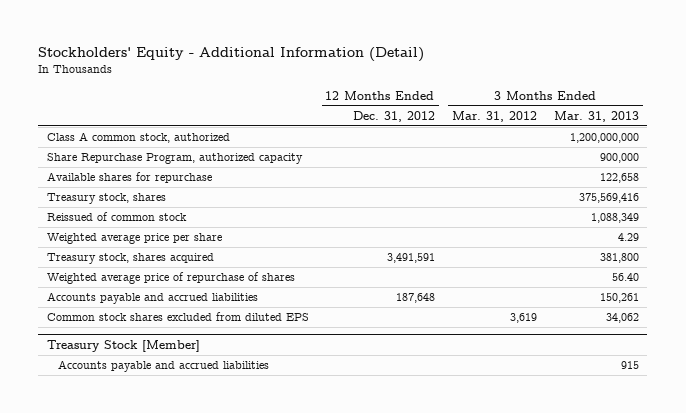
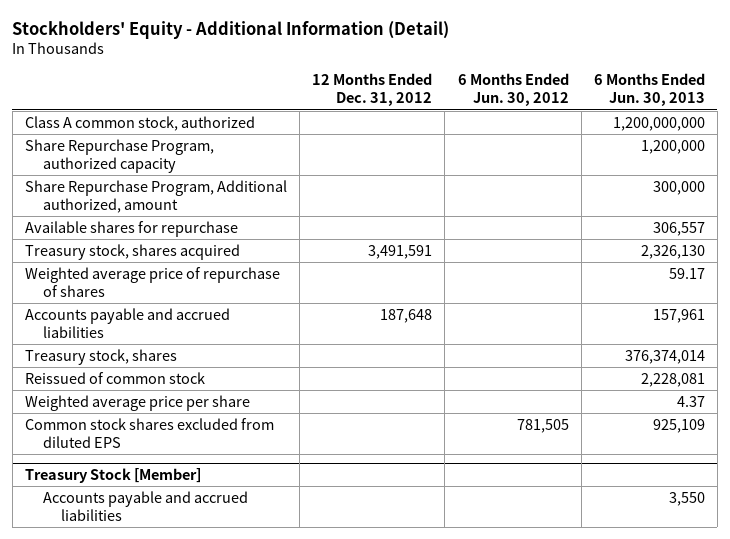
- | 12 Months Ended Dec. 31, 2012 | 3 Months Ended Mar. 31, 2012 | 3 Months Ended Mar. 31, 2013
+ | 12 Months Ended Dec. 31, 2012 | 6 Months Ended Jun. 30, 2012 | 6 Months Ended Jun. 30, 2013
+ Share Repurchase Program, Additional authorized, amount | | | 300,000
moved down: Treasury stock, shares | | | 376,374,014
moved down: Reissued of common stock | | | 2,228,081
moved down: Weighted average price per share | | | 4.37

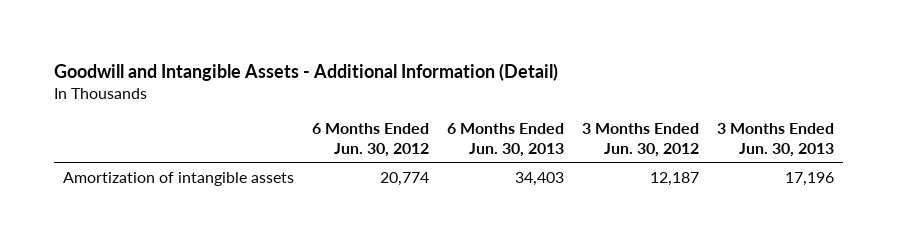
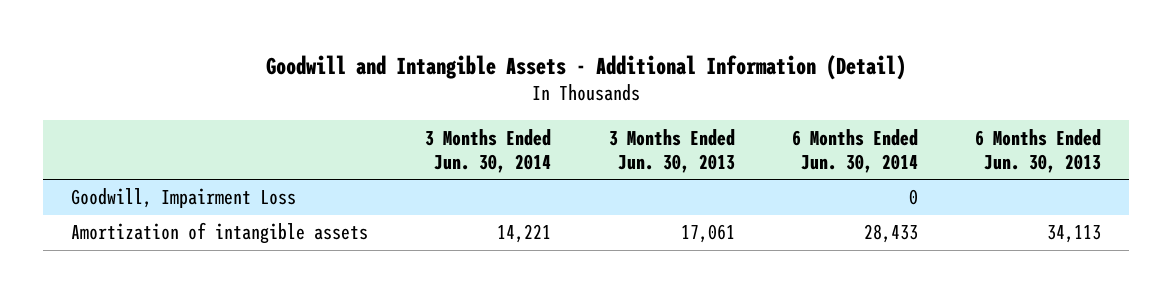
- | 6 Months Ended Jun. 30, 2012 | 6 Months Ended Jun. 30, 2013 | 3 Months Ended Jun. 30, 2012 | 3 Months Ended Jun. 30, 2013
+ | 3 Months Ended Jun. 30, 2014 | 3 Months Ended Jun. 30, 2013 | 6 Months Ended Jun. 30, 2014 | 6 Months Ended Jun. 30, 2013
- Amortization of intangible assets | 20,774 | 34,403 | 12,187 | 17,196
+ Goodwill, Impairment Loss | | | 0 |
+ Amortization of intangible assets | 14,221 | 17,061 | 28,433 | 34,113

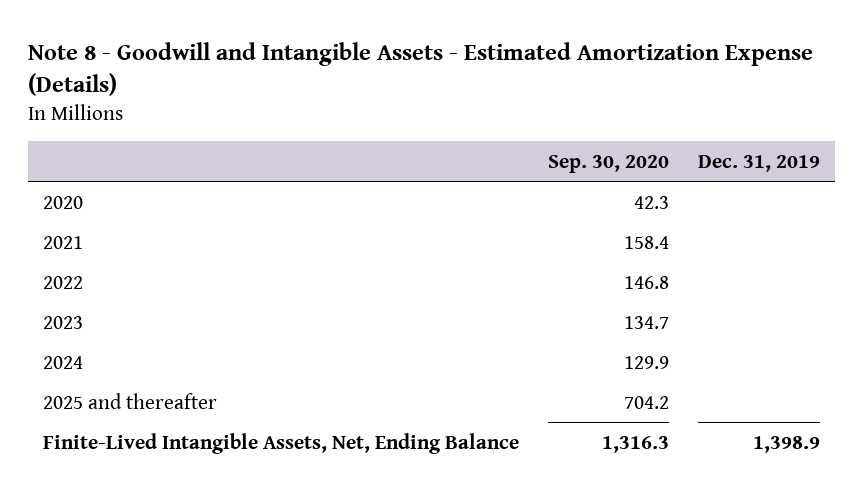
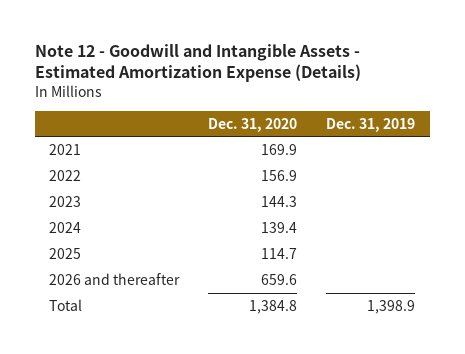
- Note 8 - Goodwill and Intangible Assets - Estimated Amortization Expense (Details)
+ Note 12 - Goodwill and Intangible Assets - Estimated Amortization Expense (Details)
- | Sep. 30, 2020 | Dec. 31, 2019
+ | Dec. 31, 2020 | Dec. 31, 2019
- 2020 | 42.3 |
- 2025 and thereafter | 704.2 |
- Finite-Lived Intangible Assets, Net, Ending Balance | 1,316.3 | 1,398.9
+ 2025 | 114.7 |
+ 2026 and thereafter | 659.6 |
+ Total | 1,384.8 | 1,398.9

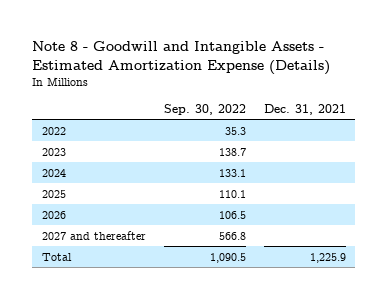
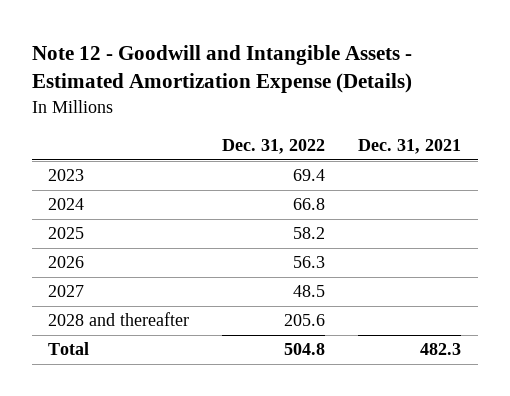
- Note 8 - Goodwill and Intangible Assets - Estimated Amortization Expense (Details)
+ Note 12 - Goodwill and Intangible Assets - Estimated Amortization Expense (Details)
- | Sep. 30, 2022 | Dec. 31, 2021
+ | Dec. 31, 2022 | Dec. 31, 2021
- 2022 | 35.3 |
- 2027 and thereafter | 566.8 |
- Total | 1,090.5 | 1,225.9
+ 2027 | 48.5 |
+ 2028 and thereafter | 205.6 |
+ Total | 504.8 | 482.3

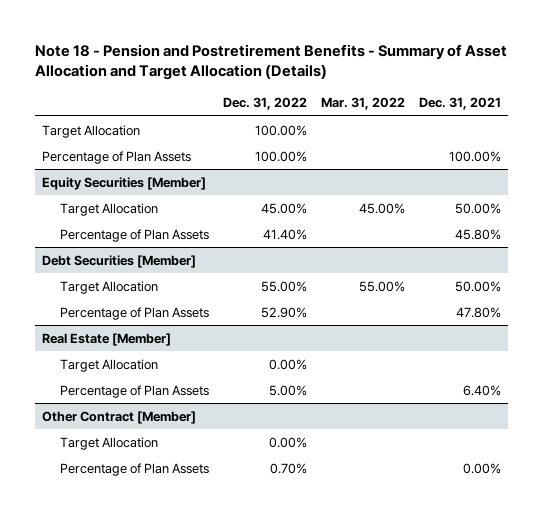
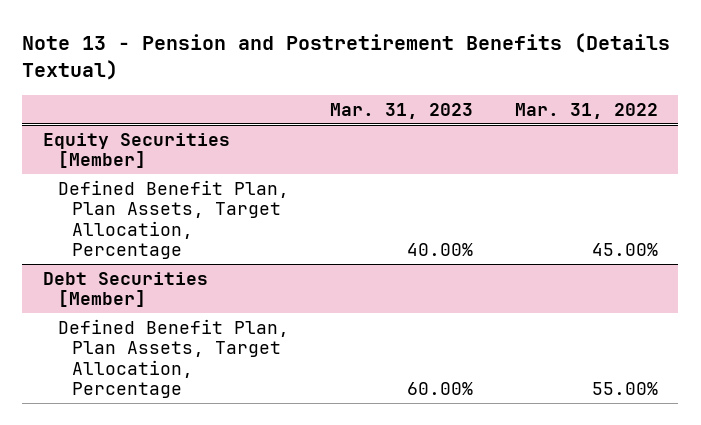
- Note 18 - Pension and Postretirement Benefits - Summary of Asset Allocation and Target Allocation (Details)
+ Note 13 - Pension and Postretirement Benefits (Details Textual)
- | Dec. 31, 2022 | Mar. 31, 2022 | Dec. 31, 2021
+ | Mar. 31, 2023 | Mar. 31, 2022
- Target Allocation | 100.00% | |
- Percentage of Plan Assets | 100.00% | | 100.00%
@ Equity Securities [Member]
- Target Allocation | 45.00% | 45.00% | 50.00%
- Percentage of Plan Assets | 41.40% | | 45.80%
+ Defined Benefit Plan, Plan Assets, Target Allocation, Percentage | 40.00% | 45.00%
@ Debt Securities [Member]
- Target Allocation | 55.00% | 55.00% | 50.00%
- Percentage of Plan Assets | 52.90% | | 47.80%
- Real Estate [Member]
- Target Allocation | 0.00% | |
- Percentage of Plan Assets | 5.00% | | 6.40%
- Other Contract [Member]
- Target Allocation | 0.00% | |
- Percentage of Plan Assets | 0.70% | | 0.00%
@ Debt Securities [Member]
+ Defined Benefit Plan, Plan Assets, Target Allocation, Percentage | 60.00% | 55.00%

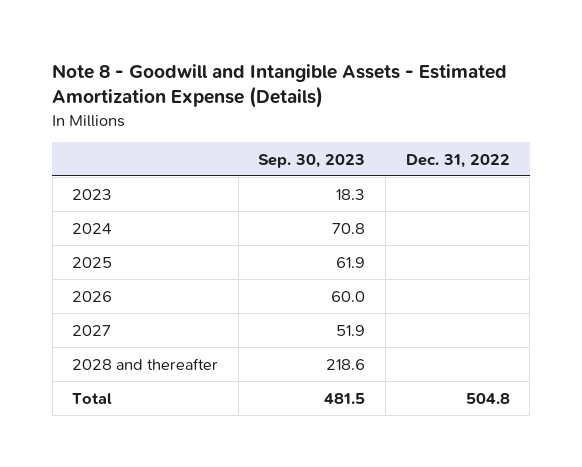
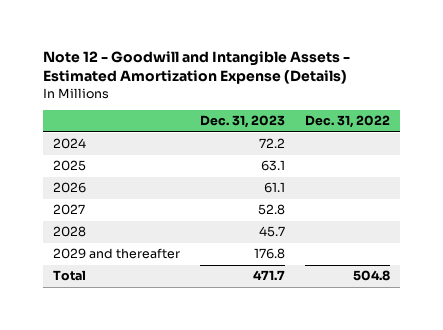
- Note 8 - Goodwill and Intangible Assets - Estimated Amortization Expense (Details)
+ Note 12 - Goodwill and Intangible Assets - Estimated Amortization Expense (Details)
- | Sep. 30, 2023 | Dec. 31, 2022
+ | Dec. 31, 2023 | Dec. 31, 2022
- 2023 | 18.3 |
- 2028 and thereafter | 218.6 |
+ 2028 | 45.7 |
+ 2029 and thereafter | 176.8 |

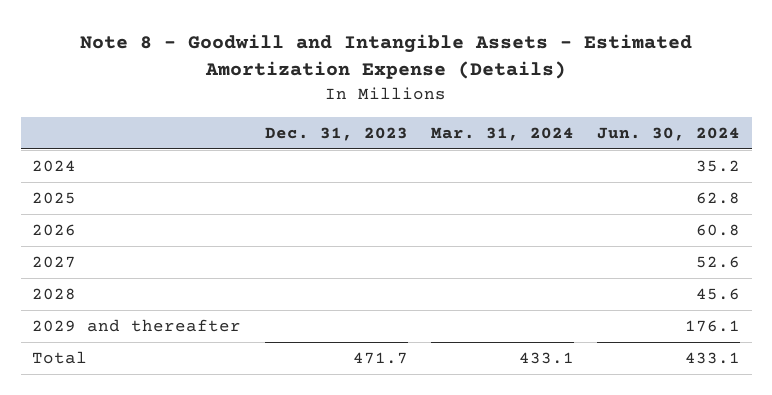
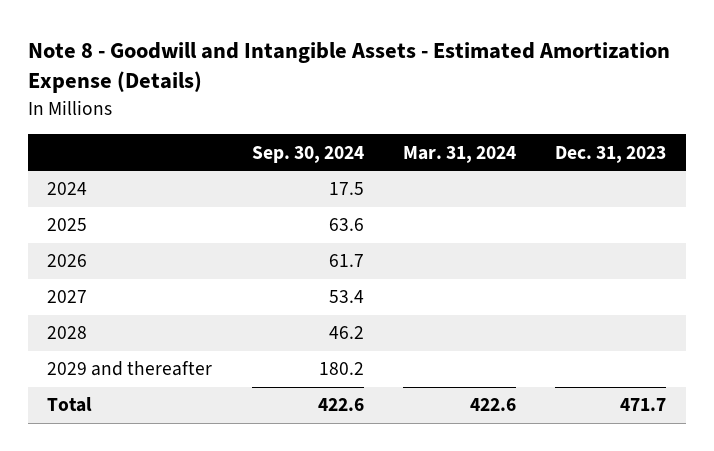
- | Dec. 31, 2023 | Mar. 31, 2024 | Jun. 30, 2024
+ | Sep. 30, 2024 | Mar. 31, 2024 | Dec. 31, 2023
- Total | 471.7 | 433.1 | 433.1
+ Total | 422.6 | 422.6 | 471.7

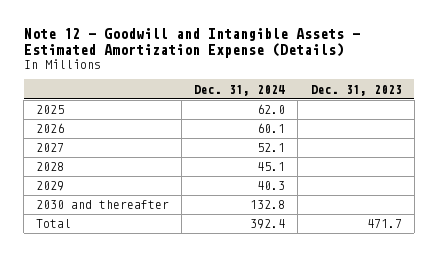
- Note 8 - Goodwill and Intangible Assets - Estimated Amortization Expense (Details)
+ Note 12 - Goodwill and Intangible Assets - Estimated Amortization Expense (Details)
- | Sep. 30, 2024 | Mar. 31, 2024 | Dec. 31, 2023
+ | Dec. 31, 2024 | Dec. 31, 2023
- 2024 | 17.5 | |
- 2029 and thereafter | 180.2 | |
+ 2029 | 40.3 |
+ 2030 and thereafter | 132.8 |

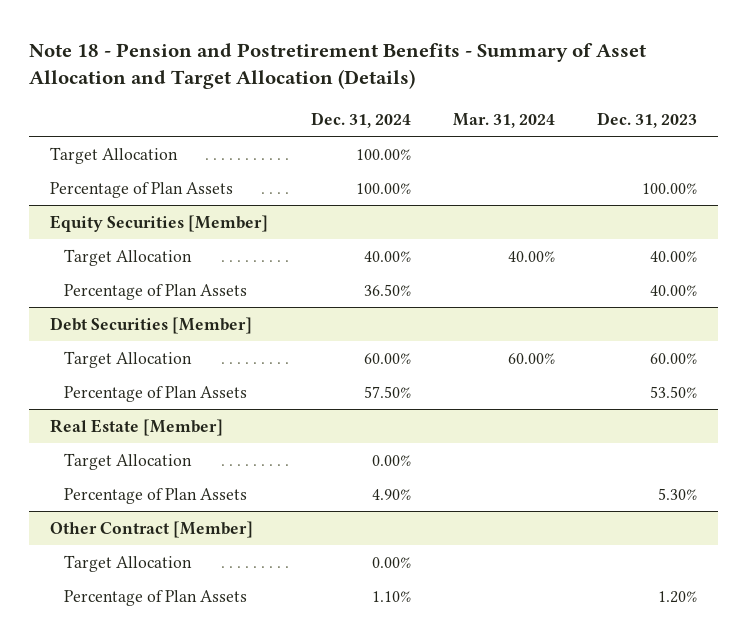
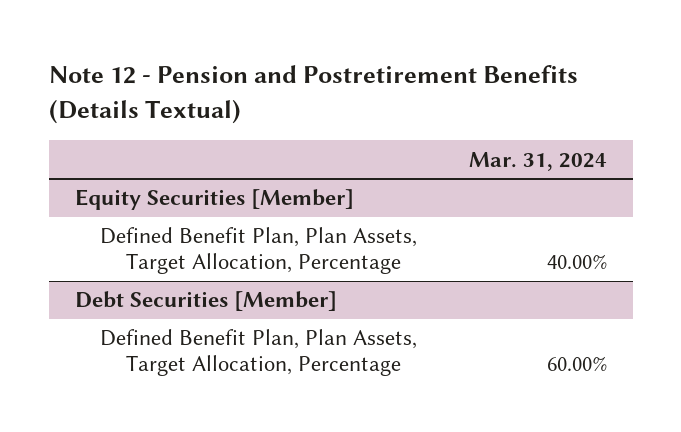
- Note 18 - Pension and Postretirement Benefits - Summary of Asset Allocation and Target Allocation (Details)
+ Note 12 - Pension and Postretirement Benefits (Details Textual)
- | Dec. 31, 2024 | Mar. 31, 2024 | Dec. 31, 2023
+ | Mar. 31, 2024
- Target Allocation | 100.00% | |
- Percentage of Plan Assets | 100.00% | | 100.00%
@ Equity Securities [Member]
- Target Allocation | 40.00% | 40.00% | 40.00%
- Percentage of Plan Assets | 36.50% | | 40.00%
+ Defined Benefit Plan, Plan Assets, Target Allocation, Percentage | 40.00%
@ Debt Securities [Member]
- Target Allocation | 60.00% | 60.00% | 60.00%
- Percentage of Plan Assets | 57.50% | | 53.50%
- Real Estate [Member]
- Target Allocation | 0.00% | |
- Percentage of Plan Assets | 4.90% | | 5.30%
- Other Contract [Member]
- Target Allocation | 0.00% | |
- Percentage of Plan Assets | 1.10% | | 1.20%
@ Debt Securities [Member]
+ Defined Benefit Plan, Plan Assets, Target Allocation, Percentage | 60.00%

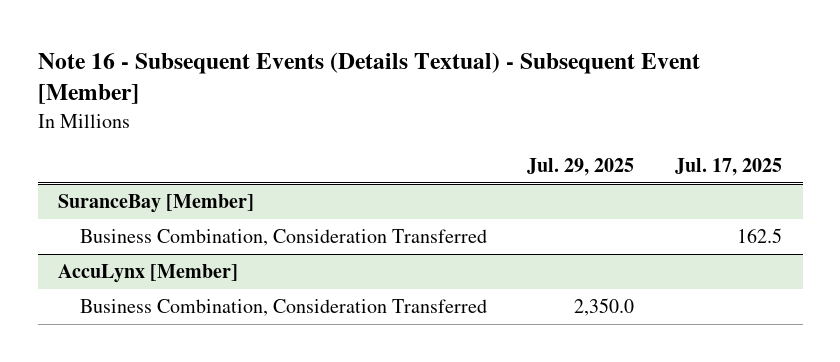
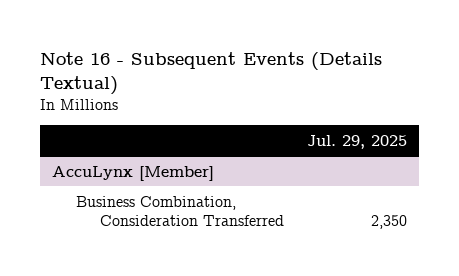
- Note 16 - Subsequent Events (Details Textual) - Subsequent Event [Member]
+ Note 16 - Subsequent Events (Details Textual)
- | Jul. 29, 2025 | Jul. 17, 2025
+ | Jul. 29, 2025
- SuranceBay [Member]
- Business Combination, Consideration Transferred | | 162.5
@ AccuLynx [Member]
- Business Combination, Consideration Transferred | 2,350.0 |
+ Business Combination, Consideration Transferred | 2,350

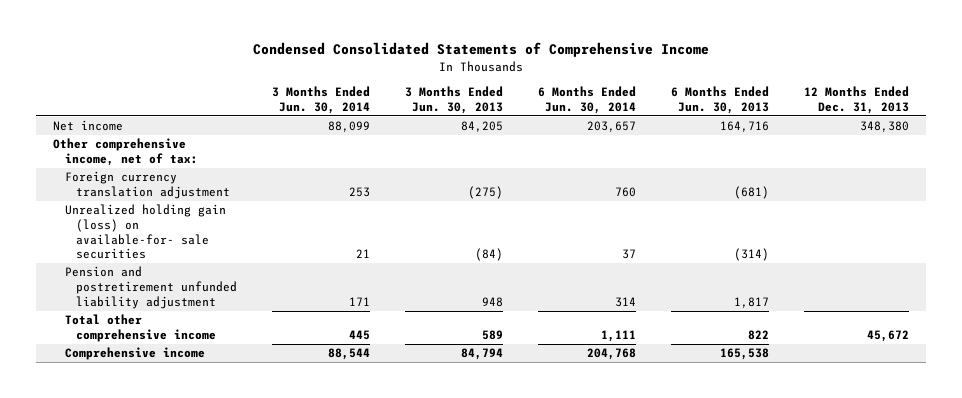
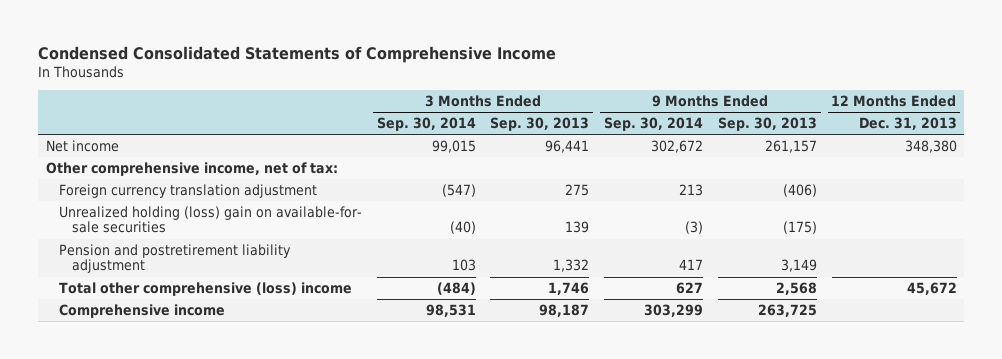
- | 3 Months Ended Jun. 30, 2014 | 3 Months Ended Jun. 30, 2013 | 6 Months Ended Jun. 30, 2014 | 6 Months Ended Jun. 30, 2013 | 12 Months Ended Dec. 31, 2013
+ | 3 Months Ended Sep. 30, 2014 | 3 Months Ended Sep. 30, 2013 | 9 Months Ended Sep. 30, 2014 | 9 Months Ended Sep. 30, 2013 | 12 Months Ended Dec. 31, 2013
- Unrealized holding gain (loss) on available-for- sale securities | 21 | (84) | 37 | (314) |
- Pension and postretirement unfunded liability adjustment | 171 | 948 | 314 | 1,817 |
- Total other comprehensive income | 445 | 589 | 1,111 | 822 | 45,672
+ Unrealized holding (loss) gain on available-for- sale securities | (40) | 139 | (3) | (175) |
+ Pension and postretirement liability adjustment | 103 | 1,332 | 417 | 3,149 |
+ Total other comprehensive (loss) income | (484) | 1,746 | 627 | 2,568 | 45,672

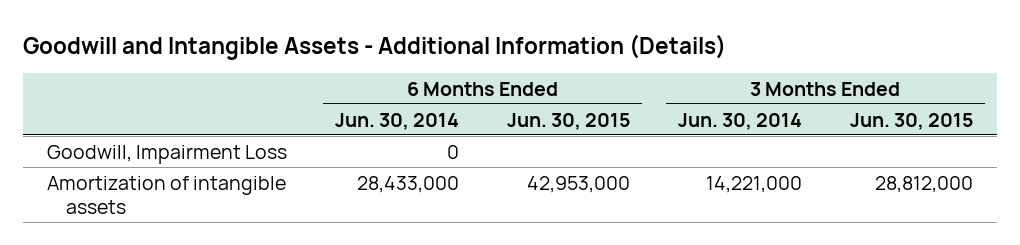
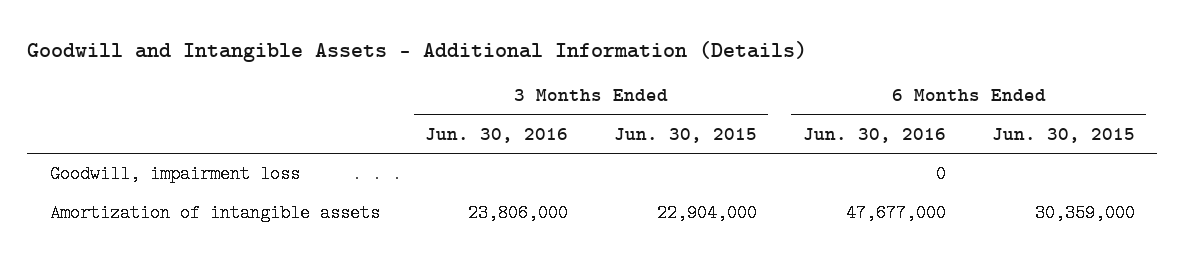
- | 6 Months Ended Jun. 30, 2014 | 6 Months Ended Jun. 30, 2015 | 3 Months Ended Jun. 30, 2014 | 3 Months Ended Jun. 30, 2015
+ | 3 Months Ended Jun. 30, 2016 | 3 Months Ended Jun. 30, 2015 | 6 Months Ended Jun. 30, 2016 | 6 Months Ended Jun. 30, 2015
- Goodwill, Impairment Loss | 0 | | |
- Amortization of intangible assets | 28,433,000 | 42,953,000 | 14,221,000 | 28,812,000
+ Goodwill, impairment loss | | | 0 |
+ Amortization of intangible assets | 23,806,000 | 22,904,000 | 47,677,000 | 30,359,000

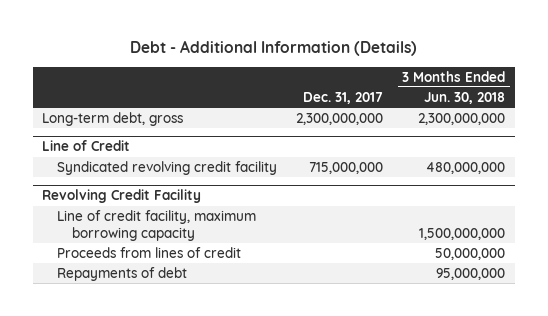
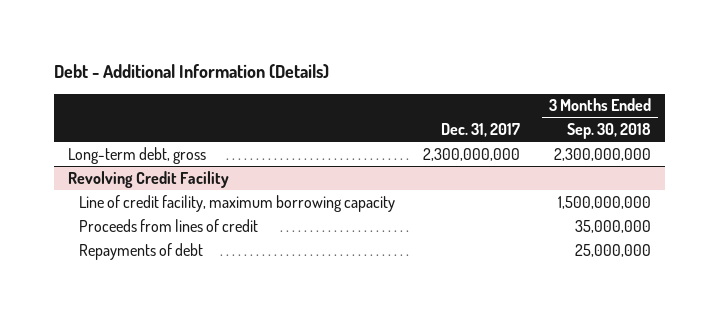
- | Dec. 31, 2017 | 3 Months Ended Jun. 30, 2018
+ | Dec. 31, 2017 | 3 Months Ended Sep. 30, 2018
- Line of Credit
- Syndicated revolving credit facility | 715,000,000 | 480,000,000

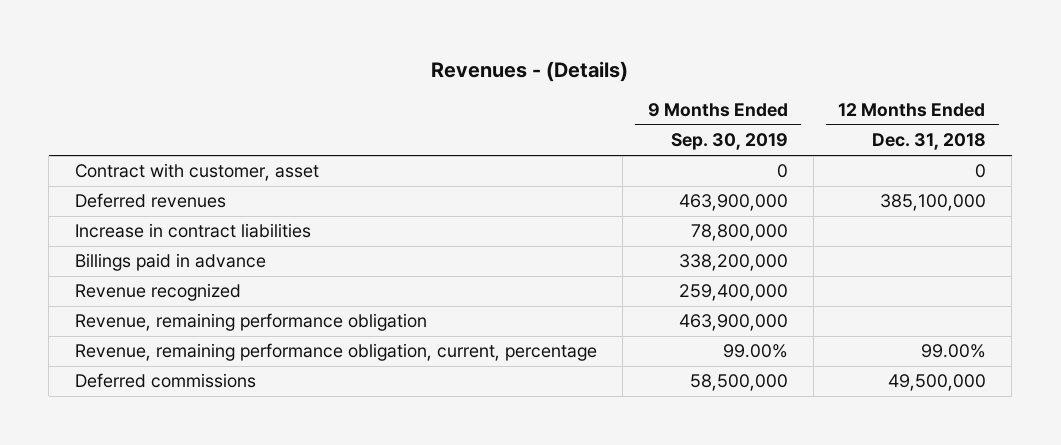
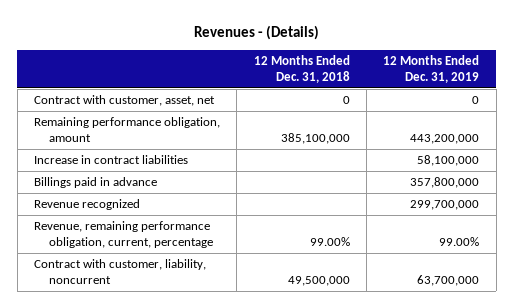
- | 9 Months Ended Sep. 30, 2019 | 12 Months Ended Dec. 31, 2018
+ | 12 Months Ended Dec. 31, 2018 | 12 Months Ended Dec. 31, 2019
- Contract with customer, asset | 0 | 0
- Deferred revenues | 463,900,000 | 385,100,000
+ Contract with customer, asset, net | 0 | 0
+ Remaining performance obligation, amount | 385,100,000 | 443,200,000
- Revenue, remaining performance obligation | 463,900,000 |
- Deferred commissions | 58,500,000 | 49,500,000
+ Contract with customer, liability, noncurrent | 49,500,000 | 63,700,000

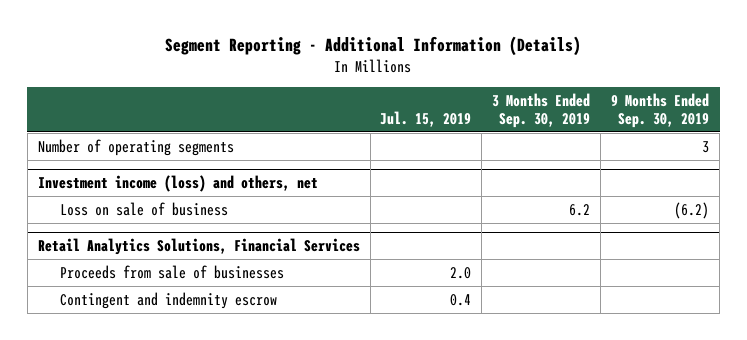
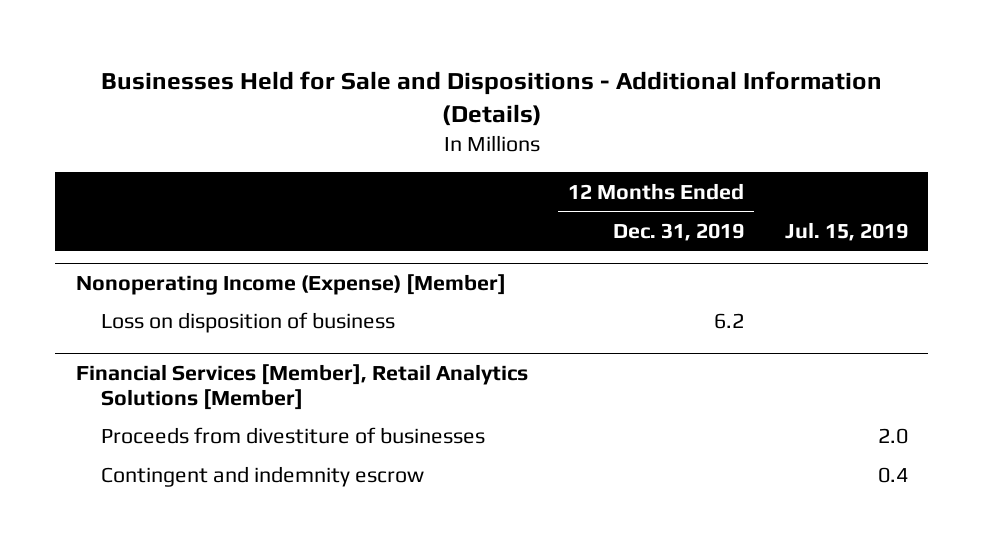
- Segment Reporting - Additional Information (Details)
+ Businesses Held for Sale and Dispositions - Additional Information (Details)
- | Jul. 15, 2019 | 3 Months Ended Sep. 30, 2019 | 9 Months Ended Sep. 30, 2019
+ | 12 Months Ended Dec. 31, 2019 | Jul. 15, 2019
- Number of operating segments | | | 3
- Investment income (loss) and others, net
- Loss on sale of business | | 6.2 | (6.2)
- Retail Analytics Solutions, Financial Services
- Proceeds from sale of businesses | 2.0 | |
+ Nonoperating Income (Expense) [Member]
+ Loss on disposition of business | 6.2 |
+ Financial Services [Member], Retail Analytics Solutions [Member]
+ Proceeds from divestiture of businesses | | 2.0

